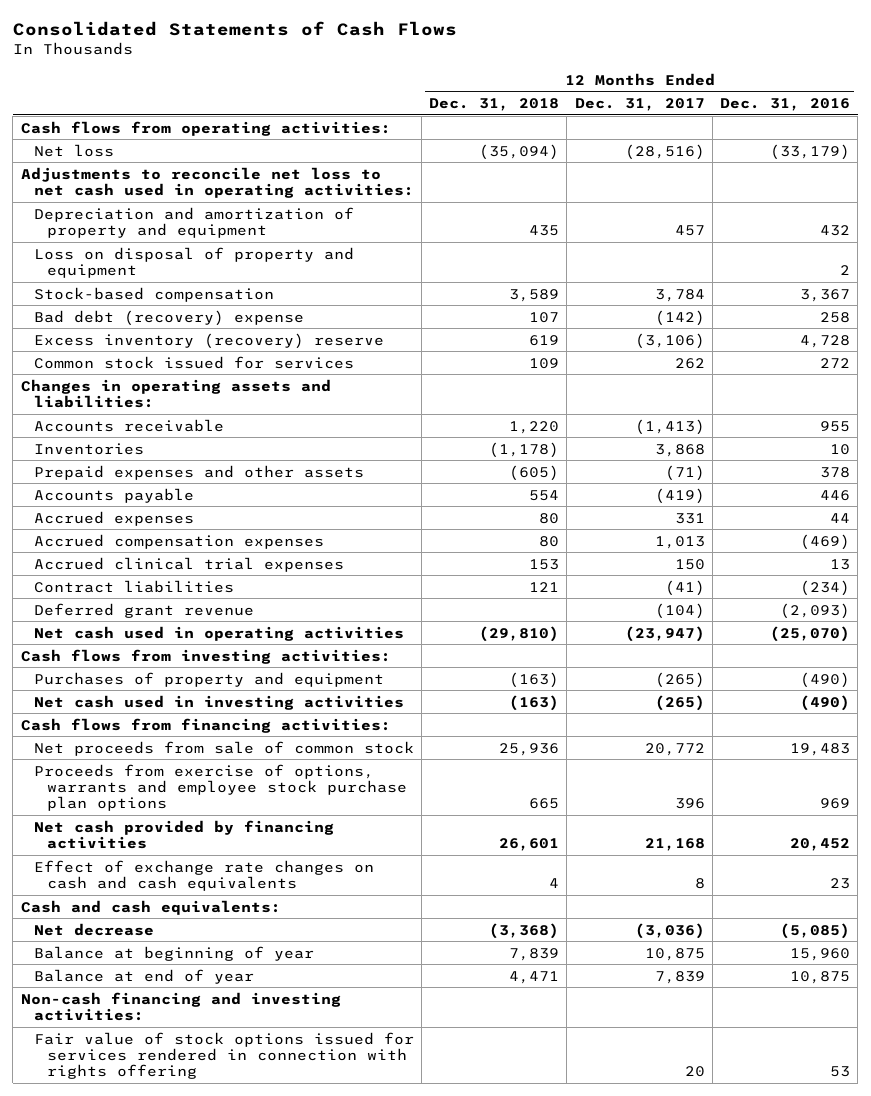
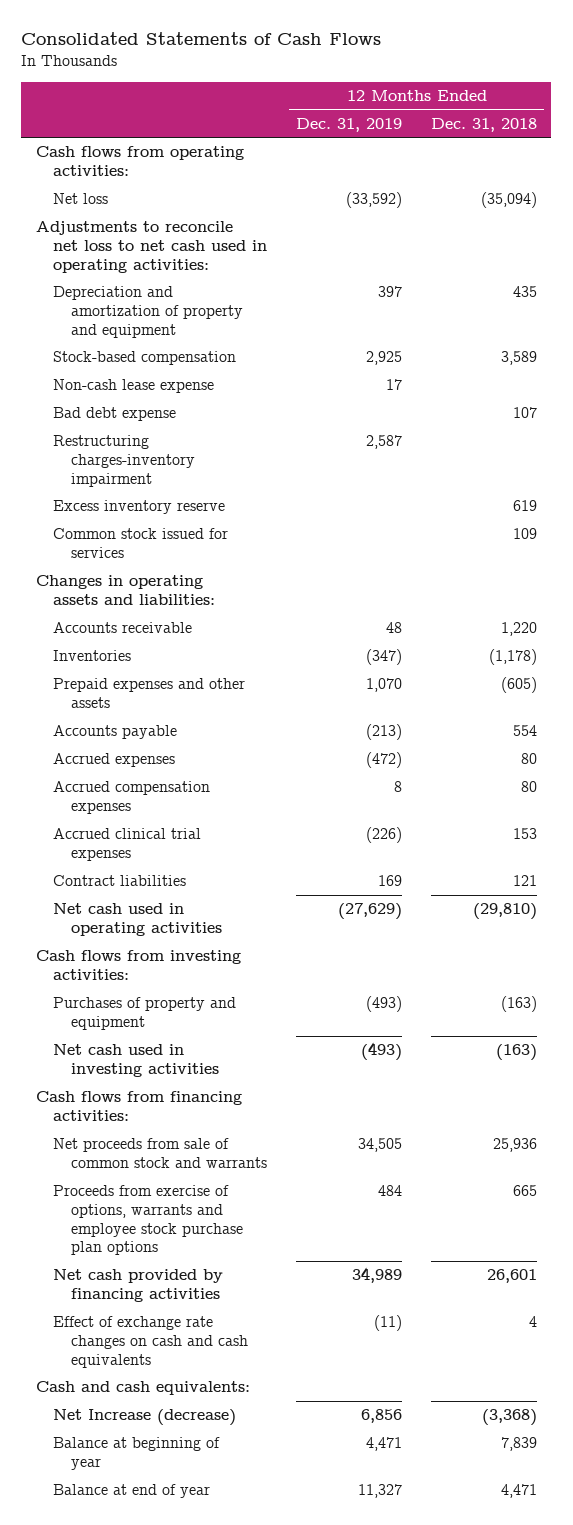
- | 12 Months Ended Dec. 31, 2018 | 12 Months Ended Dec. 31, 2017 | 12 Months Ended Dec. 31, 2016
+ | 12 Months Ended Dec. 31, 2019 | 12 Months Ended Dec. 31, 2018
- Loss on disposal of property and equipment | | | 2
- Bad debt (recovery) expense | 107 | (142) | 258
- Excess inventory (recovery) reserve | 619 | (3,106) | 4,728
+ Non-cash lease expense | 17 |
+ Bad debt expense | | 107
+ Restructuring charges-inventory impairment | 2,587 |
+ Excess inventory reserve | | 619
- Deferred grant revenue | | (104) | (2,093)
- Net proceeds from sale of common stock | 25,936 | 20,772 | 19,483
+ Net proceeds from sale of common stock and warrants | 34,505 | 25,936
- Net decrease | (3,368) | (3,036) | (5,085)
+ Net Increase (decrease) | 6,856 | (3,368)
- Non-cash financing and investing activities:
- Fair value of stock options issued for services rendered in connection with rights offering | | 20 | 53

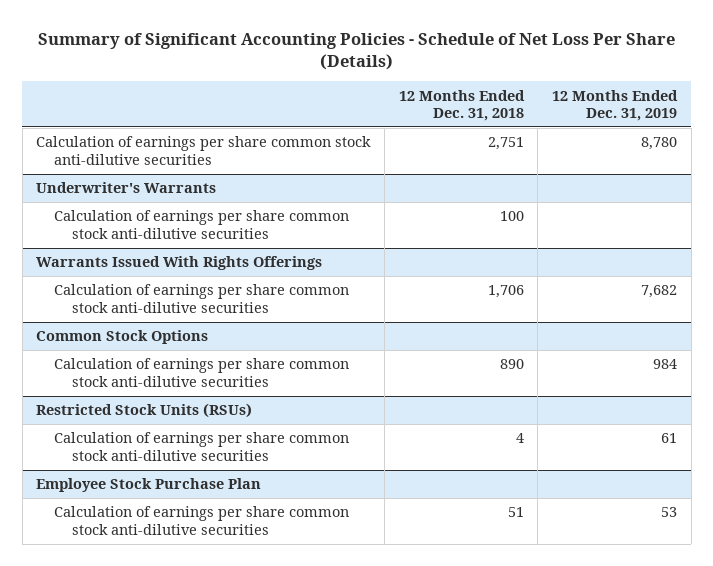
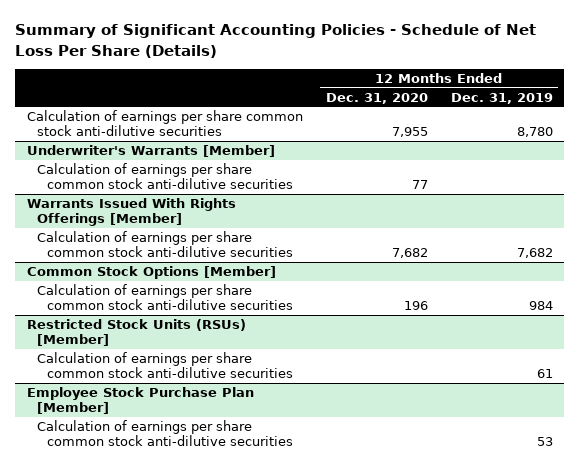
- | 12 Months Ended Dec. 31, 2018 | 12 Months Ended Dec. 31, 2019
+ | 12 Months Ended Dec. 31, 2020 | 12 Months Ended Dec. 31, 2019
- Underwriter's Warrants
+ Underwriter's Warrants [Member]
- Warrants Issued With Rights Offerings
+ Warrants Issued With Rights Offerings [Member]
- Common Stock Options
+ Common Stock Options [Member]
- Restricted Stock Units (RSUs)
+ Restricted Stock Units (RSUs) [Member]
- Employee Stock Purchase Plan
+ Employee Stock Purchase Plan [Member]

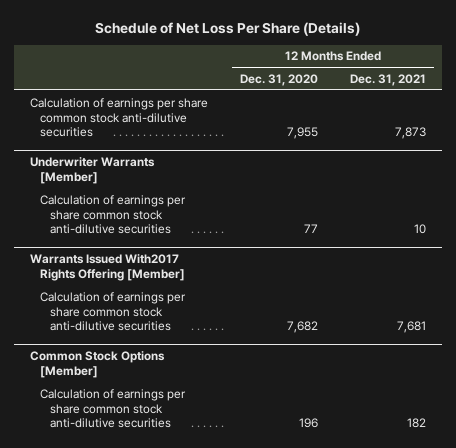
- Summary of Significant Accounting Policies - Schedule of Net Loss Per Share (Details)
+ Schedule of Net Loss Per Share (Details)
- | 12 Months Ended Dec. 31, 2020 | 12 Months Ended Dec. 31, 2019
+ | 12 Months Ended Dec. 31, 2020 | 12 Months Ended Dec. 31, 2021
- Underwriter's Warrants [Member]
+ Underwriter Warrants [Member]
- Warrants Issued With Rights Offerings [Member]
+ Warrants Issued With2017 Rights Offering [Member]
- Restricted Stock Units (RSUs) [Member]
- Calculation of earnings per share common stock anti-dilutive securities | | 61
- Employee Stock Purchase Plan [Member]
- Calculation of earnings per share common stock anti-dilutive securities | | 53

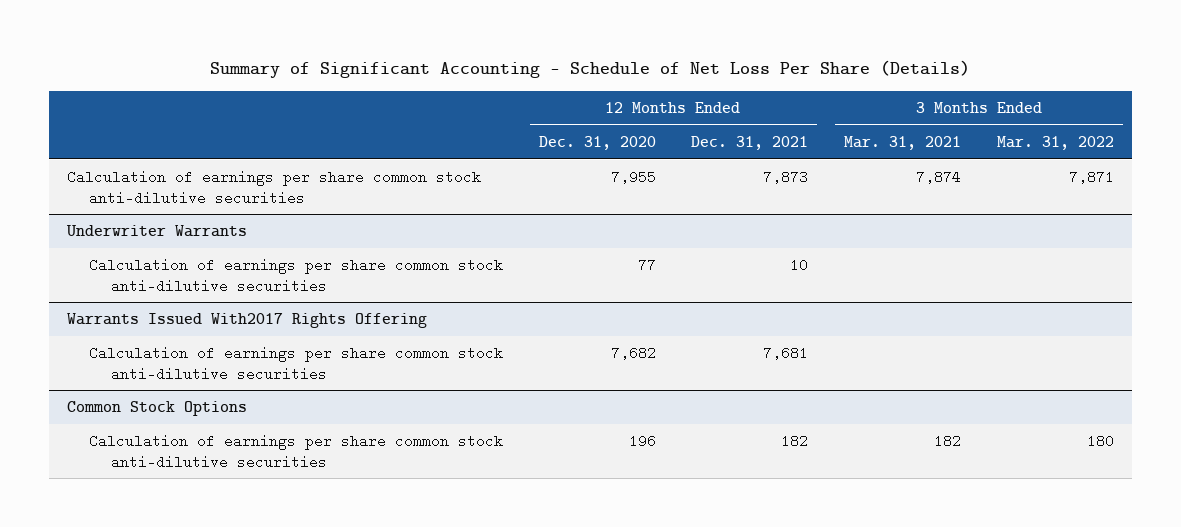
- Schedule of Net Loss Per Share (Details)
+ Summary of Significant Accounting - Schedule of Net Loss Per Share (Details)
- | 12 Months Ended Dec. 31, 2020 | 12 Months Ended Dec. 31, 2021
+ | 12 Months Ended Dec. 31, 2020 | 12 Months Ended Dec. 31, 2021 | 3 Months Ended Mar. 31, 2021 | 3 Months Ended Mar. 31, 2022
- Underwriter Warrants [Member]
+ Underwriter Warrants
- Warrants Issued With2017 Rights Offering [Member]
+ Warrants Issued With2017 Rights Offering
- Common Stock Options [Member]
+ Common Stock Options

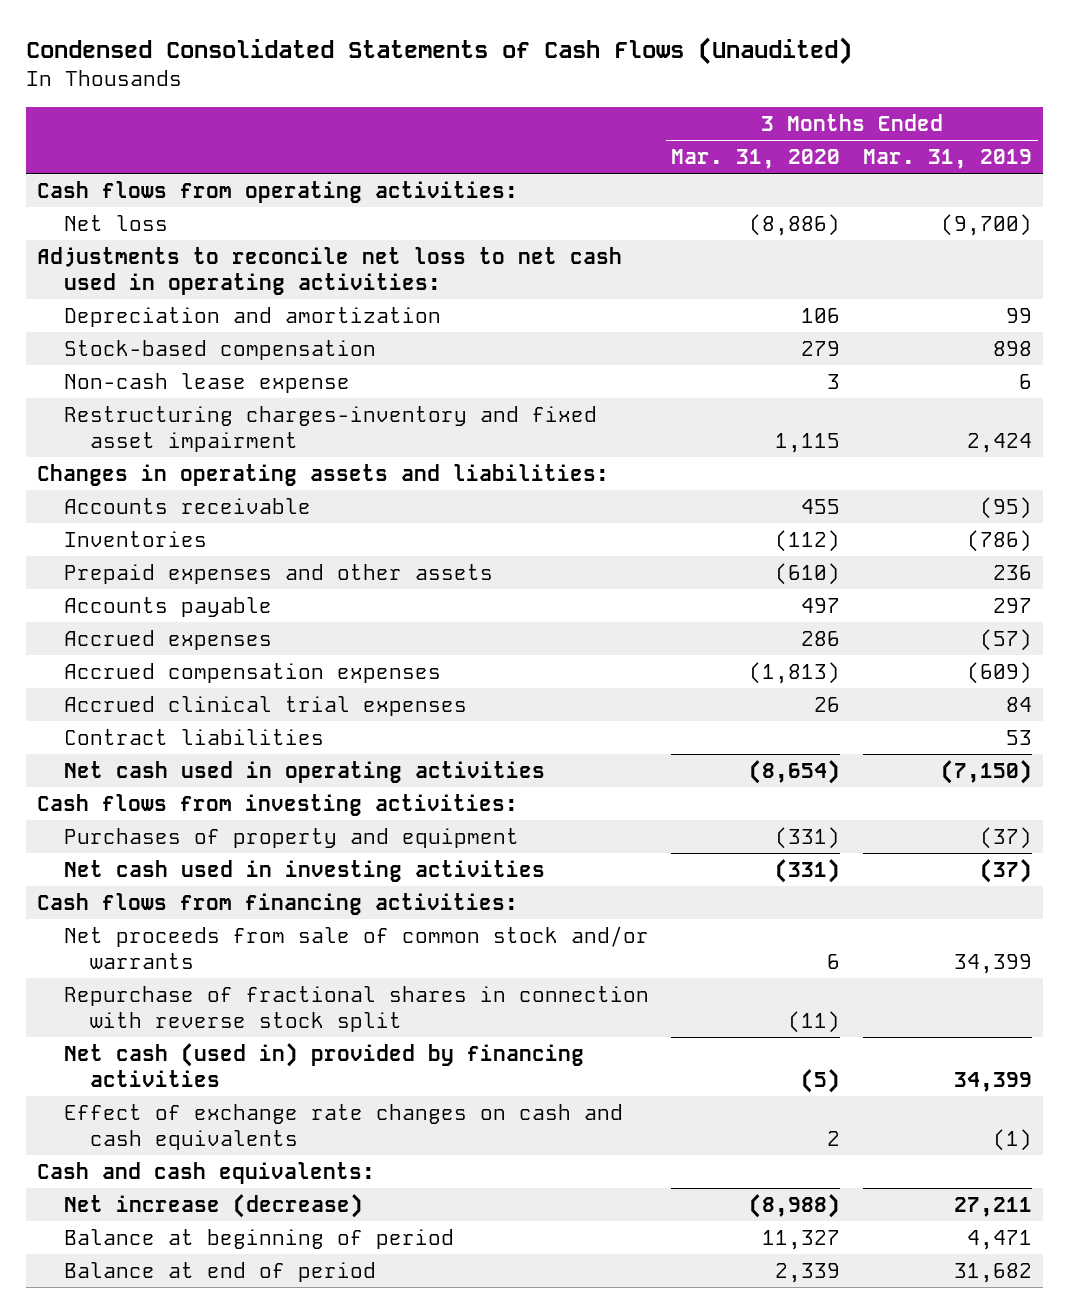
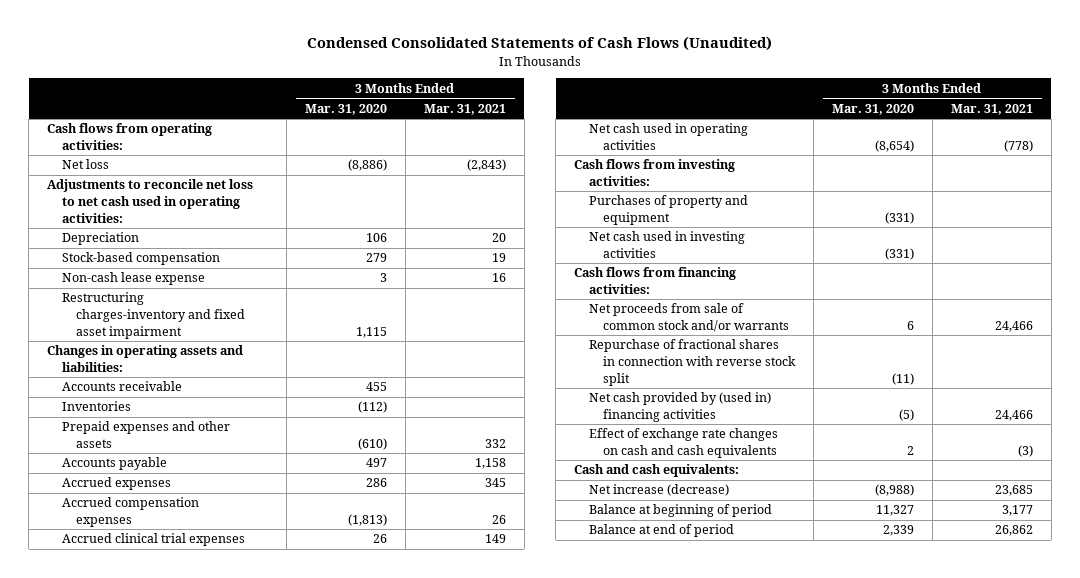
- | 3 Months Ended Mar. 31, 2020 | 3 Months Ended Mar. 31, 2019
+ | 3 Months Ended Mar. 31, 2020 | 3 Months Ended Mar. 31, 2021
- Depreciation and amortization | 106 | 99
+ Depreciation | 106 | 20
- Contract liabilities | | 53
- Net cash (used in) provided by financing activities | (5) | 34,399
+ Net cash provided by (used in) financing activities | (5) | 24,466

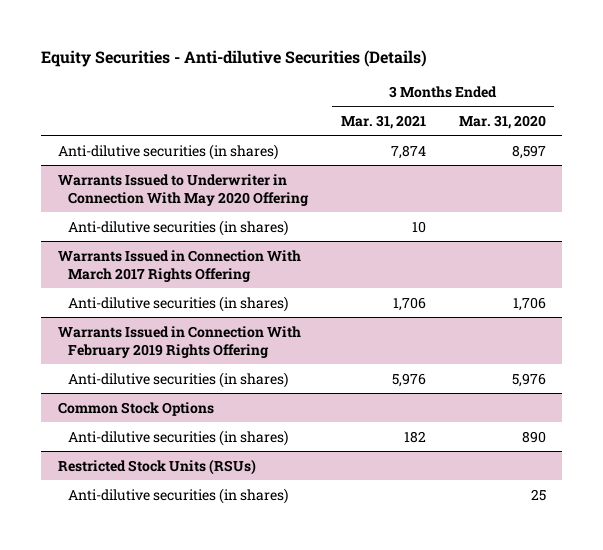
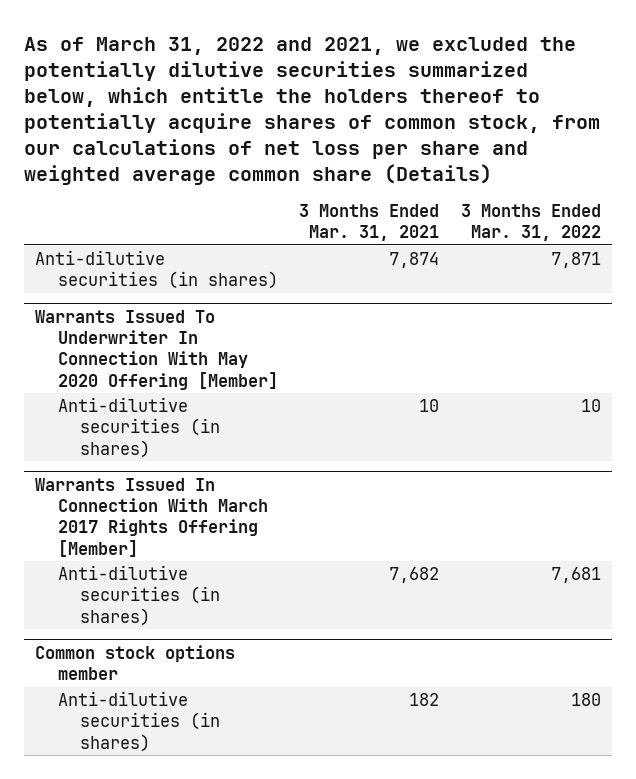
- Equity Securities - Anti-dilutive Securities (Details)
+ As of March 31, 2022 and 2021, we excluded the potentially dilutive securities summarized below, which entitle the holders thereof to potentially acquire shares of common stock, from our calculations of net loss per share and weighted average common share (Details)
- | 3 Months Ended Mar. 31, 2021 | 3 Months Ended Mar. 31, 2020
+ | 3 Months Ended Mar. 31, 2021 | 3 Months Ended Mar. 31, 2022
- Warrants Issued to Underwriter in Connection With May 2020 Offering
+ Warrants Issued To Underwriter In Connection With May 2020 Offering [Member]
- Warrants Issued in Connection With March 2017 Rights Offering
- Anti-dilutive securities (in shares) | 1,706 | 1,706
- Warrants Issued in Connection With February 2019 Rights Offering
- Anti-dilutive securities (in shares) | 5,976 | 5,976
- Common Stock Options
+ Warrants Issued In Connection With March 2017 Rights Offering [Member]
+ Anti-dilutive securities (in shares) | 7,682 | 7,681
+ Common stock options member
- Restricted Stock Units (RSUs)
- Anti-dilutive securities (in shares) | | 25

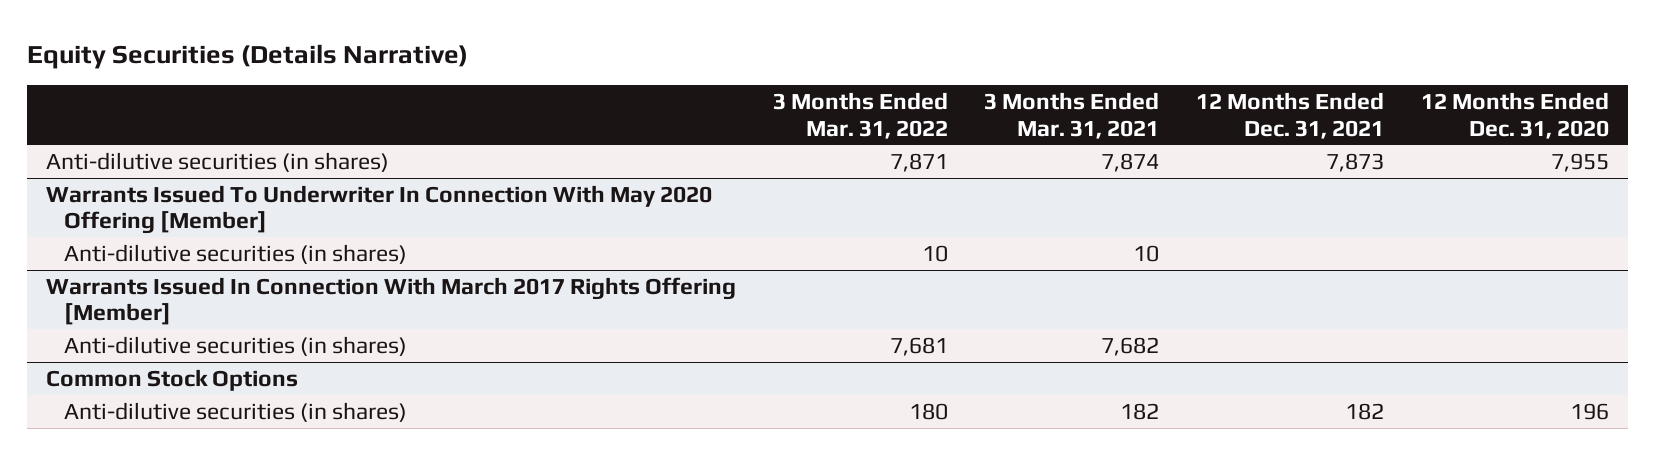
- As of March 31, 2022 and 2021, we excluded the potentially dilutive securities summarized below, which entitle the holders thereof to potentially acquire shares of common stock, from our calculations of net loss per share and weighted average common share (Details)
+ Equity Securities (Details Narrative)
- | 3 Months Ended Mar. 31, 2021 | 3 Months Ended Mar. 31, 2022
+ | 3 Months Ended Mar. 31, 2022 | 3 Months Ended Mar. 31, 2021 | 12 Months Ended Dec. 31, 2021 | 12 Months Ended Dec. 31, 2020
- Common stock options member
+ Common Stock Options

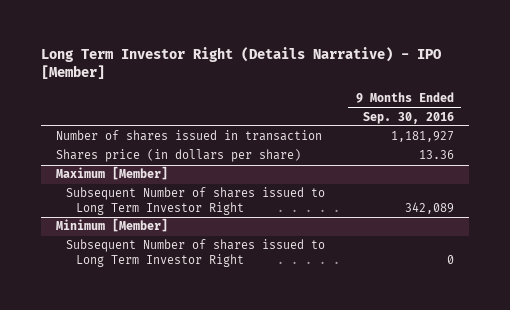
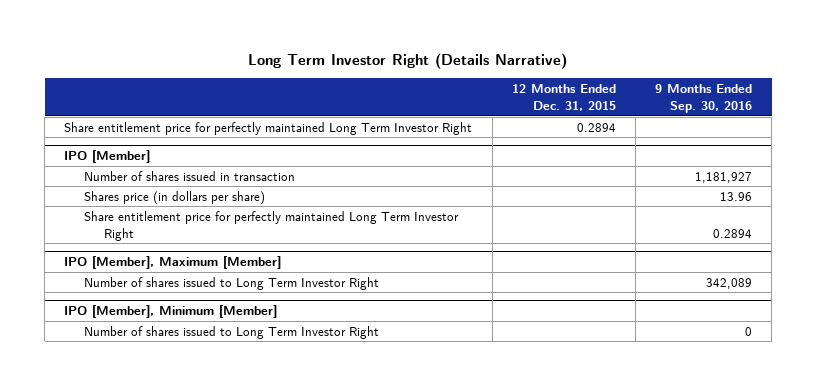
- Long Term Investor Right (Details Narrative) - IPO [Member]
+ Long Term Investor Right (Details Narrative)
- | 9 Months Ended Sep. 30, 2016
+ | 12 Months Ended Dec. 31, 2015 | 9 Months Ended Sep. 30, 2016
+ Share entitlement price for perfectly maintained Long Term Investor Right | 0.2894 |
+ IPO [Member]
- Shares price (in dollars per share) | 13.36
- Maximum [Member]
- Subsequent Number of shares issued to Long Term Investor Right | 342,089
- Minimum [Member]
- Subsequent Number of shares issued to Long Term Investor Right | 0
+ Shares price (in dollars per share) | | 13.96
+ Share entitlement price for perfectly maintained Long Term Investor Right | | 0.2894
+ IPO [Member], Maximum [Member]
+ Number of shares issued to Long Term Investor Right | | 342,089
+ IPO [Member], Minimum [Member]
+ Number of shares issued to Long Term Investor Right | | 0

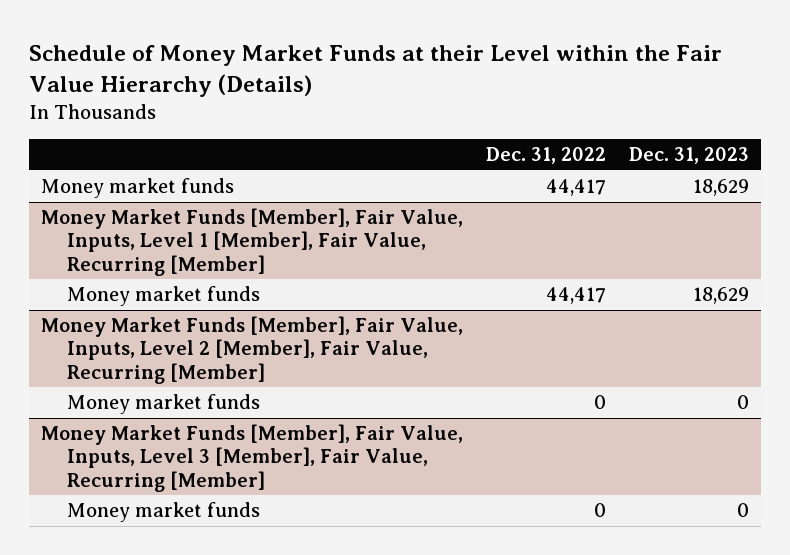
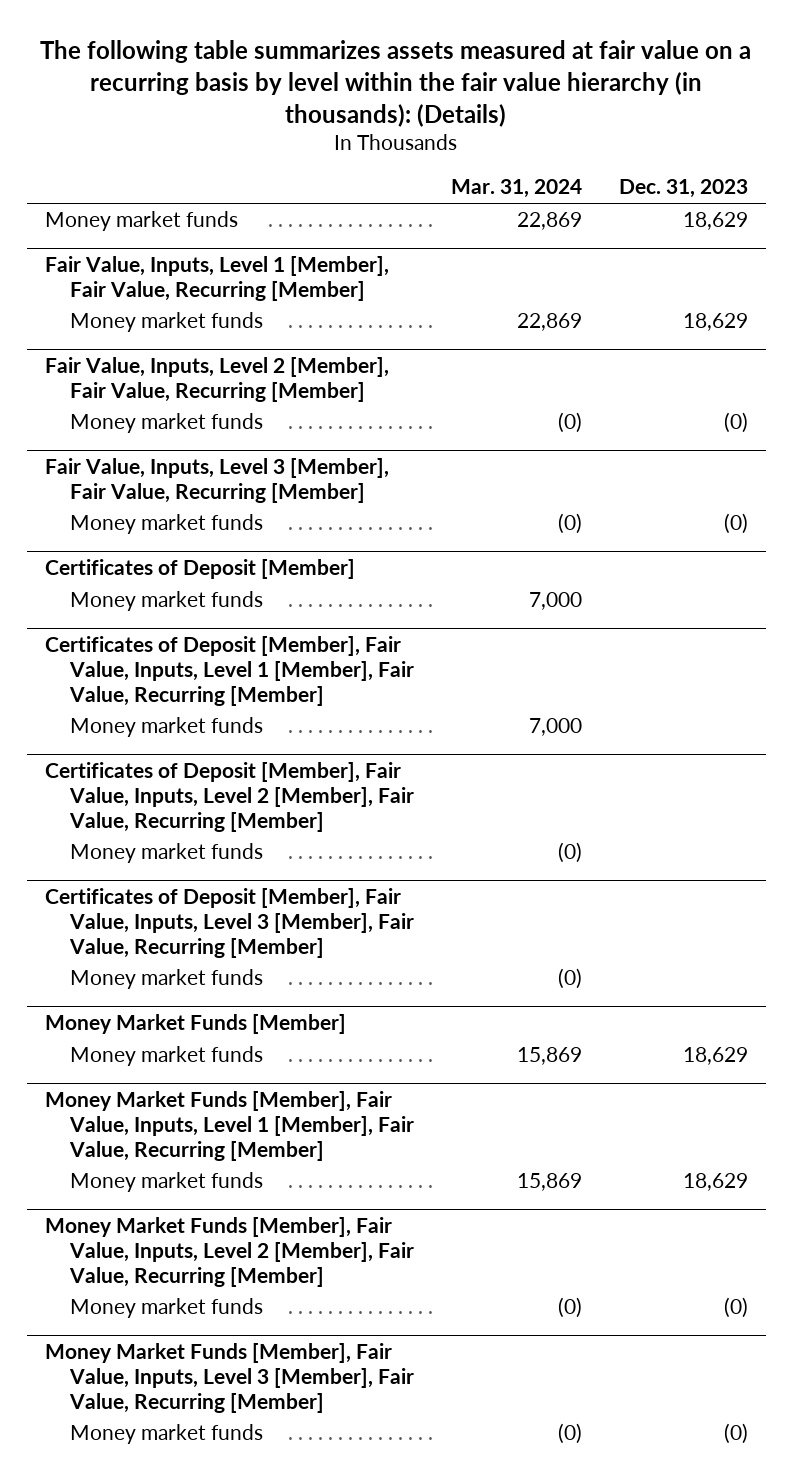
- Schedule of Money Market Funds at their Level within the Fair Value Hierarchy (Details)
+ The following table summarizes assets measured at fair value on a recurring basis by level within the fair value hierarchy (in thousands): (Details)
- | Dec. 31, 2022 | Dec. 31, 2023
+ | Mar. 31, 2024 | Dec. 31, 2023
+ Fair Value, Inputs, Level 1 [Member], Fair Value, Recurring [Member]
+ Money market funds | 22,869 | 18,629
+ Fair Value, Inputs, Level 2 [Member], Fair Value, Recurring [Member]
+ Money market funds | (0) | (0)
+ Fair Value, Inputs, Level 3 [Member], Fair Value, Recurring [Member]
+ Money market funds | (0) | (0)
+ Certificates of Deposit [Member]
+ Money market funds | 7,000 |
+ Certificates of Deposit [Member], Fair Value, Inputs, Level 1 [Member], Fair Value, Recurring [Member]
+ Money market funds | 7,000 |
+ Certificates of Deposit [Member], Fair Value, Inputs, Level 2 [Member], Fair Value, Recurring [Member]
+ Money market funds | (0) |
+ Certificates of Deposit [Member], Fair Value, Inputs, Level 3 [Member], Fair Value, Recurring [Member]
+ Money market funds | (0) |
+ Money Market Funds [Member]
+ Money market funds | 15,869 | 18,629
@ Money Market Funds [Member], Fair Value, Inputs, Level 2 [Member], Fair Value, Recurring [Member]
- Money market funds | 0 | 0
+ Money market funds | (0) | (0)
@ Money Market Funds [Member], Fair Value, Inputs, Level 3 [Member], Fair Value, Recurring [Member]
- Money market funds | 0 | 0
+ Money market funds | (0) | (0)

